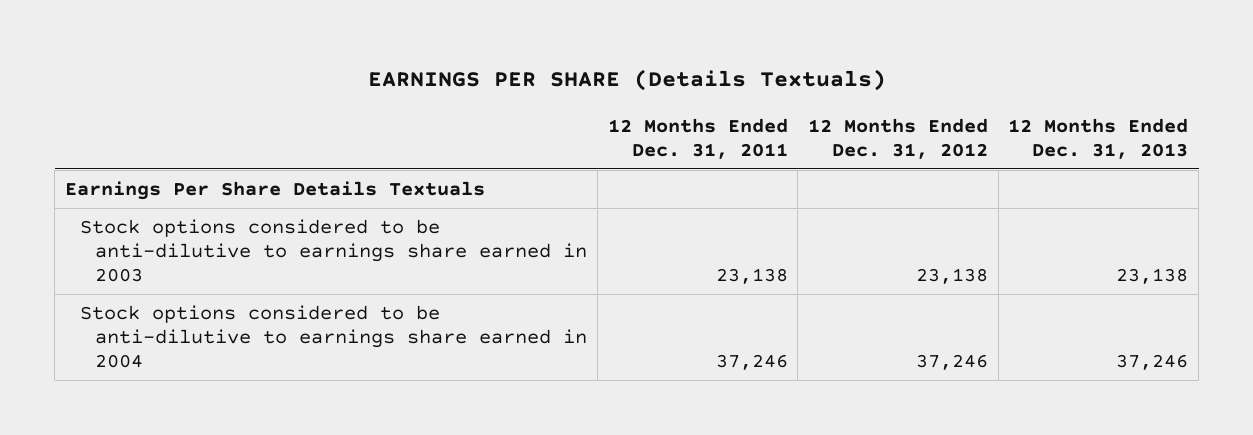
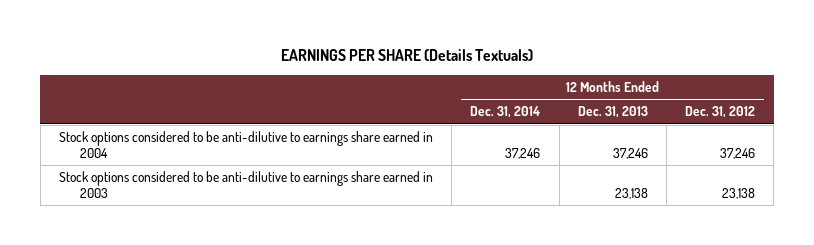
- | 12 Months Ended Dec. 31, 2011 | 12 Months Ended Dec. 31, 2012 | 12 Months Ended Dec. 31, 2013
+ | 12 Months Ended Dec. 31, 2014 | 12 Months Ended Dec. 31, 2013 | 12 Months Ended Dec. 31, 2012
- Earnings Per Share Details Textuals
moved down: Stock options considered to be anti-dilutive to earnings share earned in 2003 | | 23,138 | 23,138

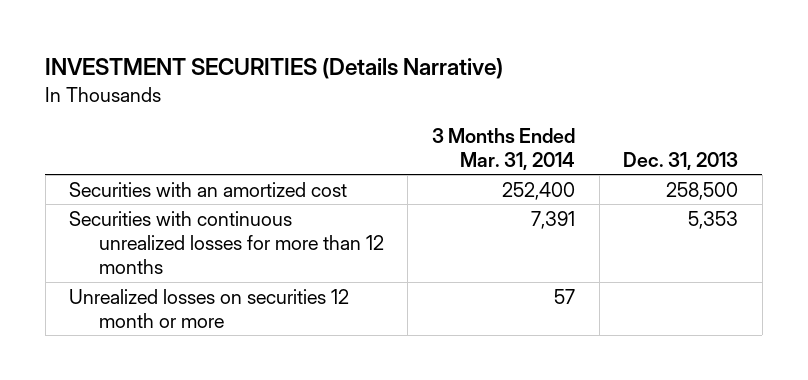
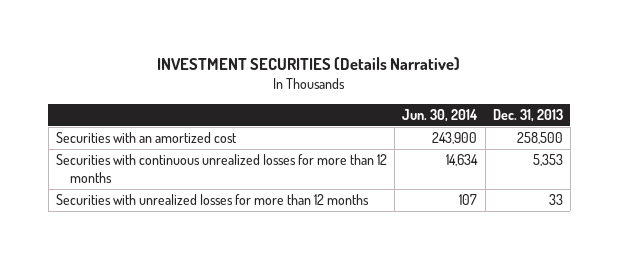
- | 3 Months Ended Mar. 31, 2014 | Dec. 31, 2013
+ | Jun. 30, 2014 | Dec. 31, 2013
- Unrealized losses on securities 12 month or more | 57 |
+ Securities with unrealized losses for more than 12 months | 107 | 33

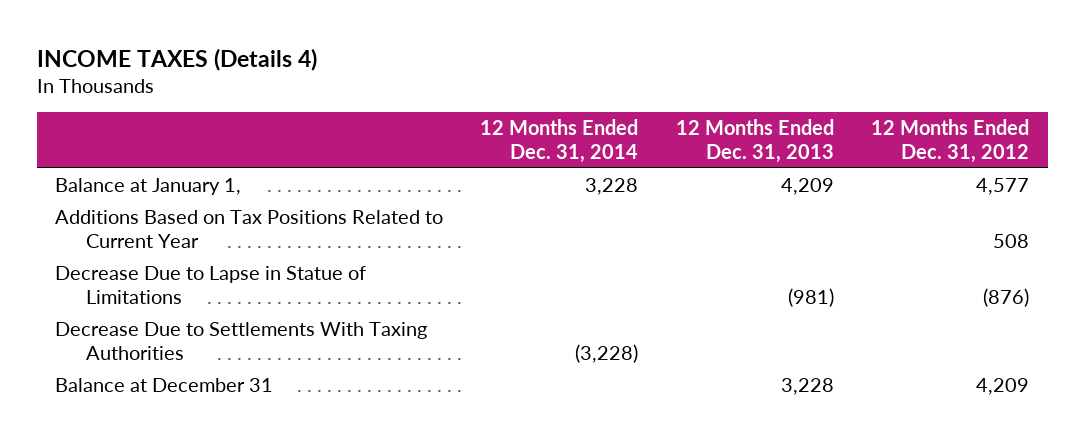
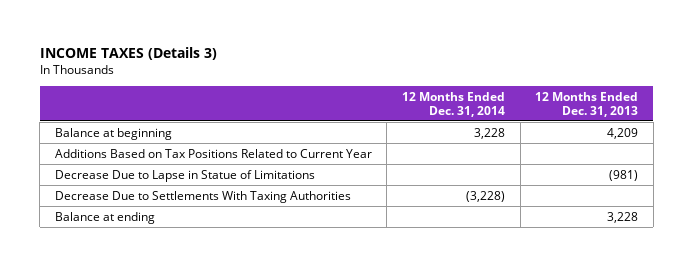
- INCOME TAXES (Details 4)
+ INCOME TAXES (Details 3)
- | 12 Months Ended Dec. 31, 2014 | 12 Months Ended Dec. 31, 2013 | 12 Months Ended Dec. 31, 2012
+ | 12 Months Ended Dec. 31, 2014 | 12 Months Ended Dec. 31, 2013
- Balance at January 1, | 3,228 | 4,209 | 4,577
+ Balance at beginning | 3,228 | 4,209
- Balance at December 31 | | 3,228 | 4,209
+ Balance at ending | | 3,228

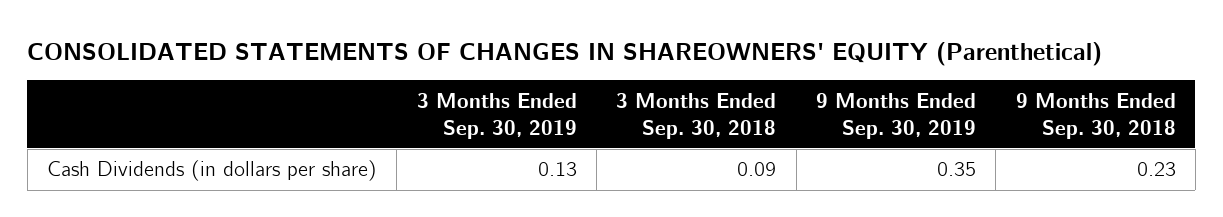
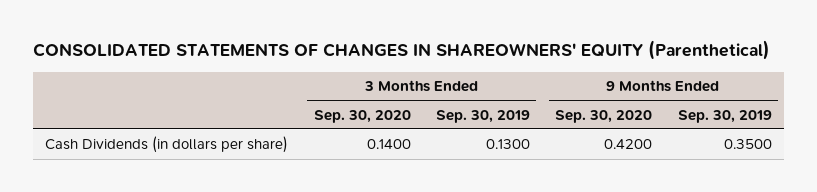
- | 3 Months Ended Sep. 30, 2019 | 3 Months Ended Sep. 30, 2018 | 9 Months Ended Sep. 30, 2019 | 9 Months Ended Sep. 30, 2018
+ | 3 Months Ended Sep. 30, 2020 | 3 Months Ended Sep. 30, 2019 | 9 Months Ended Sep. 30, 2020 | 9 Months Ended Sep. 30, 2019
- Cash Dividends (in dollars per share) | 0.13 | 0.09 | 0.35 | 0.23
+ Cash Dividends (in dollars per share) | 0.1400 | 0.1300 | 0.4200 | 0.3500

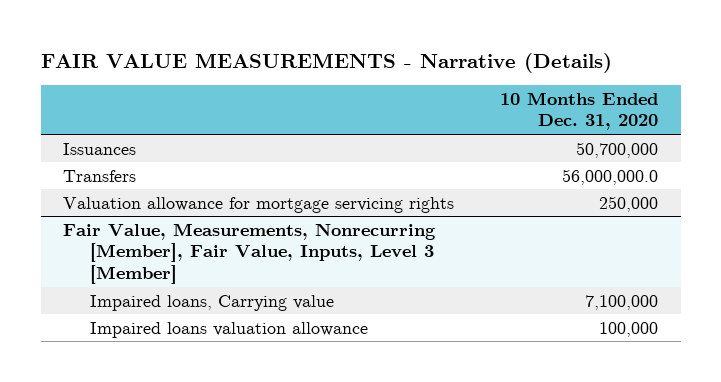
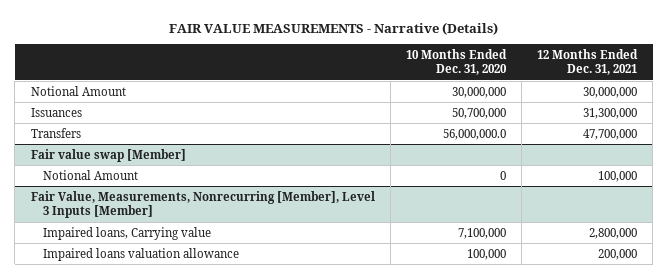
- | 10 Months Ended Dec. 31, 2020
+ | 10 Months Ended Dec. 31, 2020 | 12 Months Ended Dec. 31, 2021
+ Notional Amount | 30,000,000 | 30,000,000
- Valuation allowance for mortgage servicing rights | 250,000
- Fair Value, Measurements, Nonrecurring [Member], Fair Value, Inputs, Level 3 [Member]
+ Fair value swap [Member]
+ Notional Amount | 0 | 100,000
+ Fair Value, Measurements, Nonrecurring [Member], Level 3 Inputs [Member]

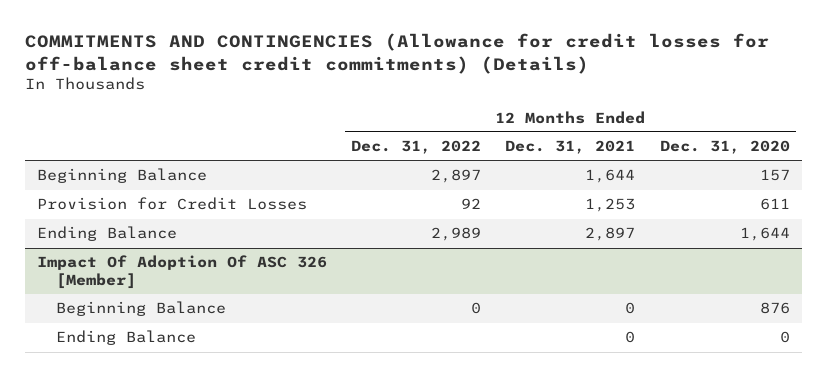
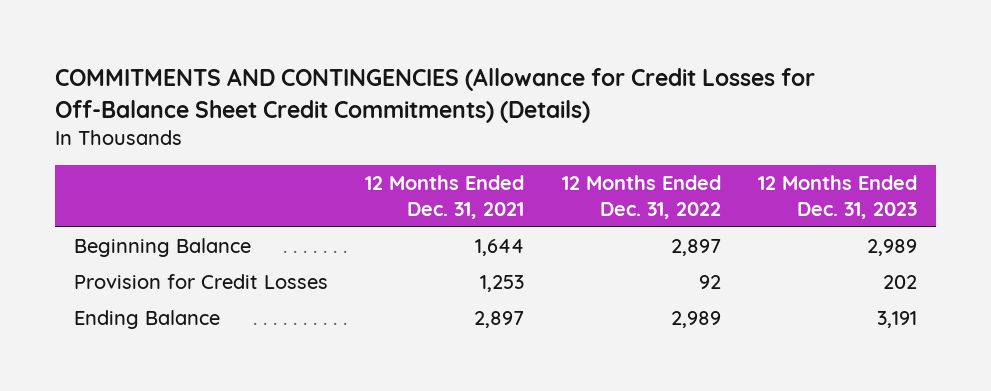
- COMMITMENTS AND CONTINGENCIES (Allowance for credit losses for off-balance sheet credit commitments) (Details)
+ COMMITMENTS AND CONTINGENCIES (Allowance for Credit Losses for Off-Balance Sheet Credit Commitments) (Details)
- | 12 Months Ended Dec. 31, 2022 | 12 Months Ended Dec. 31, 2021 | 12 Months Ended Dec. 31, 2020
+ | 12 Months Ended Dec. 31, 2021 | 12 Months Ended Dec. 31, 2022 | 12 Months Ended Dec. 31, 2023
- Impact Of Adoption Of ASC 326 [Member]
- Beginning Balance | 0 | 0 | 876
- Ending Balance | | 0 | 0

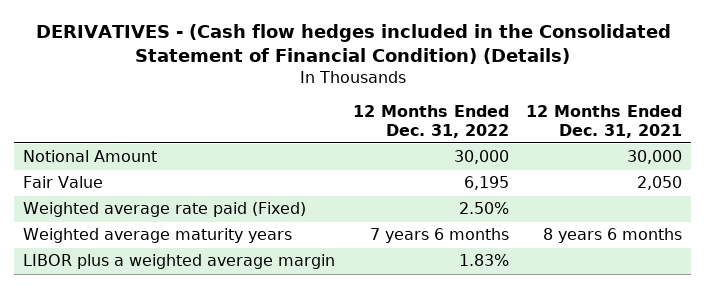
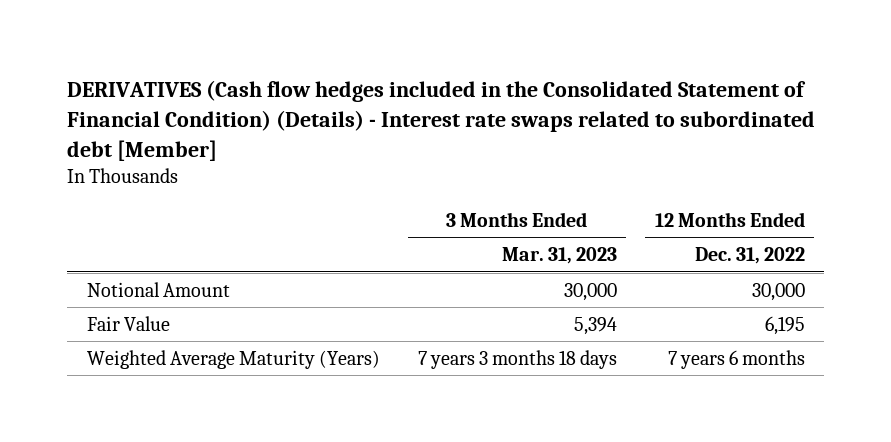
- DERIVATIVES - (Cash flow hedges included in the Consolidated Statement of Financial Condition) (Details)
+ DERIVATIVES (Cash flow hedges included in the Consolidated Statement of Financial Condition) (Details) - Interest rate swaps related to subordinated debt [Member]
- | 12 Months Ended Dec. 31, 2022 | 12 Months Ended Dec. 31, 2021
+ | 3 Months Ended Mar. 31, 2023 | 12 Months Ended Dec. 31, 2022
- Weighted average rate paid (Fixed) | 2.50% |
- Weighted average maturity years | 7 years 6 months | 8 years 6 months
- LIBOR plus a weighted average margin | 1.83% |
+ Weighted Average Maturity (Years) | 7 years 3 months 18 days | 7 years 6 months

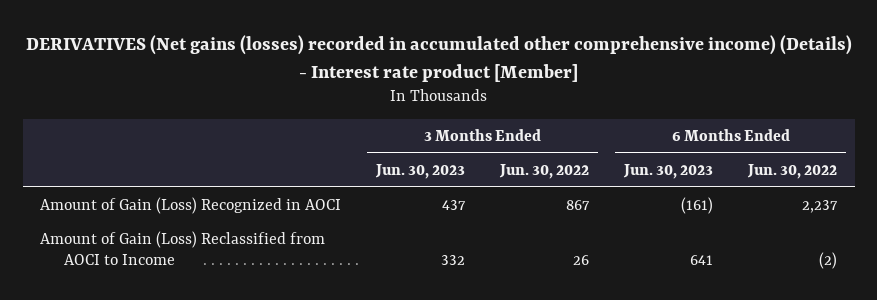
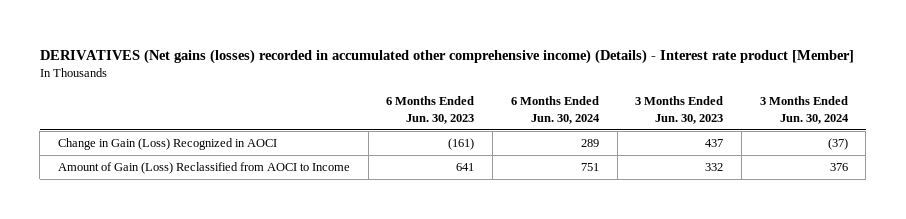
- | 3 Months Ended Jun. 30, 2023 | 3 Months Ended Jun. 30, 2022 | 6 Months Ended Jun. 30, 2023 | 6 Months Ended Jun. 30, 2022
+ | 6 Months Ended Jun. 30, 2023 | 6 Months Ended Jun. 30, 2024 | 3 Months Ended Jun. 30, 2023 | 3 Months Ended Jun. 30, 2024
- Amount of Gain (Loss) Recognized in AOCI | 437 | 867 | (161) | 2,237
+ Change in Gain (Loss) Recognized in AOCI | (161) | 289 | 437 | (37)

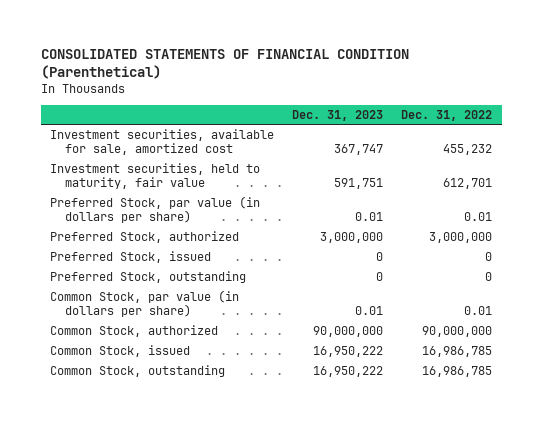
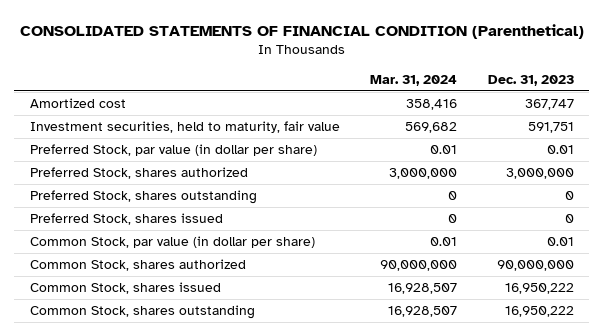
- | Dec. 31, 2023 | Dec. 31, 2022
+ | Mar. 31, 2024 | Dec. 31, 2023
- Investment securities, available for sale, amortized cost | 367,747 | 455,232
+ Amortized cost | 358,416 | 367,747
- Preferred Stock, par value (in dollars per share) | 0.01 | 0.01
- Preferred Stock, authorized | 3,000,000 | 3,000,000
- Preferred Stock, issued | 0 | 0
- Preferred Stock, outstanding | 0 | 0
- Common Stock, par value (in dollars per share) | 0.01 | 0.01
- Common Stock, authorized | 90,000,000 | 90,000,000
- Common Stock, issued | 16,950,222 | 16,986,785
- Common Stock, outstanding | 16,950,222 | 16,986,785
+ Preferred Stock, par value (in dollar per share) | 0.01 | 0.01
+ Preferred Stock, shares authorized | 3,000,000 | 3,000,000
+ Preferred Stock, shares outstanding | 0 | 0
+ Preferred Stock, shares issued | 0 | 0
+ Common Stock, par value (in dollar per share) | 0.01 | 0.01
+ Common Stock, shares authorized | 90,000,000 | 90,000,000
+ Common Stock, shares issued | 16,928,507 | 16,950,222
+ Common Stock, shares outstanding | 16,928,507 | 16,950,222

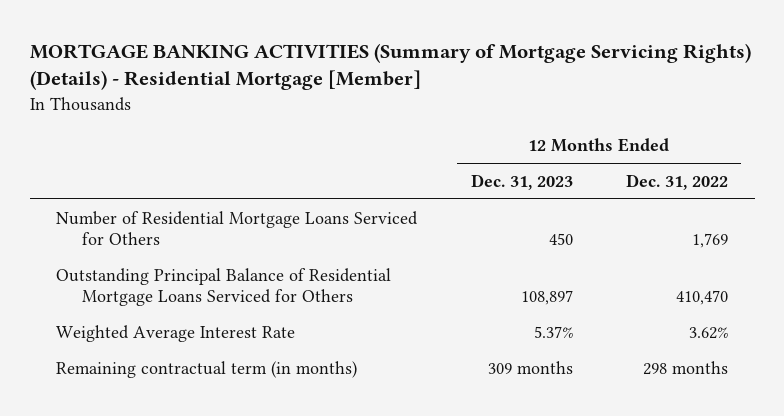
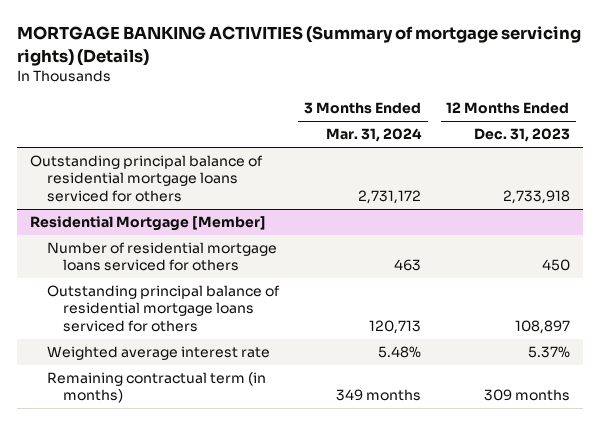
- MORTGAGE BANKING ACTIVITIES (Summary of Mortgage Servicing Rights) (Details) - Residential Mortgage [Member]
+ MORTGAGE BANKING ACTIVITIES (Summary of mortgage servicing rights) (Details)
- | 12 Months Ended Dec. 31, 2023 | 12 Months Ended Dec. 31, 2022
+ | 3 Months Ended Mar. 31, 2024 | 12 Months Ended Dec. 31, 2023
- Number of Residential Mortgage Loans Serviced for Others | 450 | 1,769
- Outstanding Principal Balance of Residential Mortgage Loans Serviced for Others | 108,897 | 410,470
- Weighted Average Interest Rate | 5.37% | 3.62%
+ Outstanding principal balance of residential mortgage loans serviced for others | 2,731,172 | 2,733,918
+ Residential Mortgage [Member]
+ Number of residential mortgage loans serviced for others | 463 | 450
+ Outstanding principal balance of residential mortgage loans serviced for others | 120,713 | 108,897
+ Weighted average interest rate | 5.48% | 5.37%

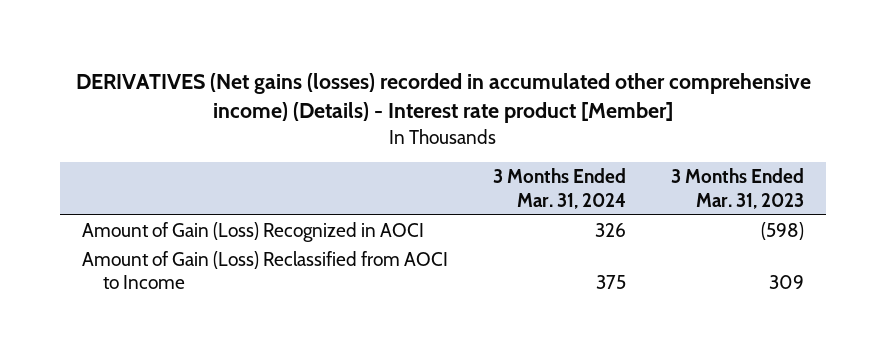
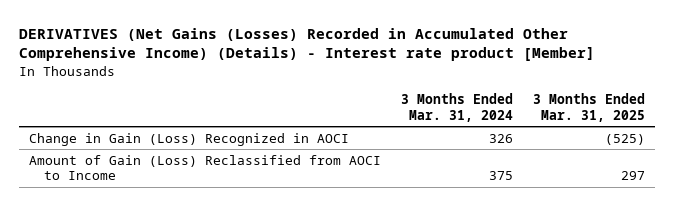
- DERIVATIVES (Net gains (losses) recorded in accumulated other comprehensive income) (Details) - Interest rate product [Member]
+ DERIVATIVES (Net Gains (Losses) Recorded in Accumulated Other Comprehensive Income) (Details) - Interest rate product [Member]
- | 3 Months Ended Mar. 31, 2024 | 3 Months Ended Mar. 31, 2023
+ | 3 Months Ended Mar. 31, 2024 | 3 Months Ended Mar. 31, 2025
- Amount of Gain (Loss) Recognized in AOCI | 326 | (598)
+ Change in Gain (Loss) Recognized in AOCI | 326 | (525)

